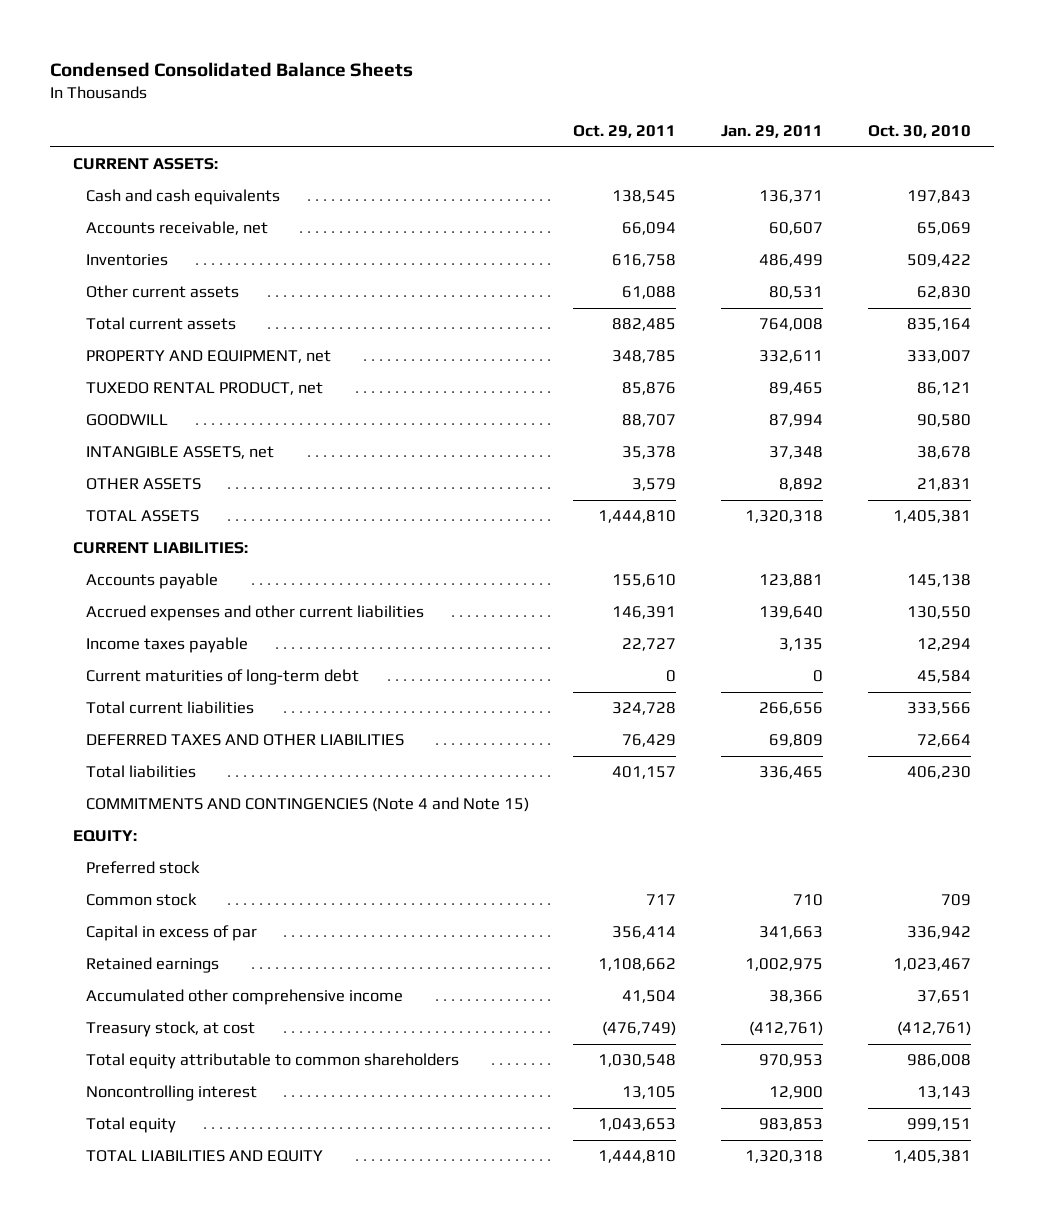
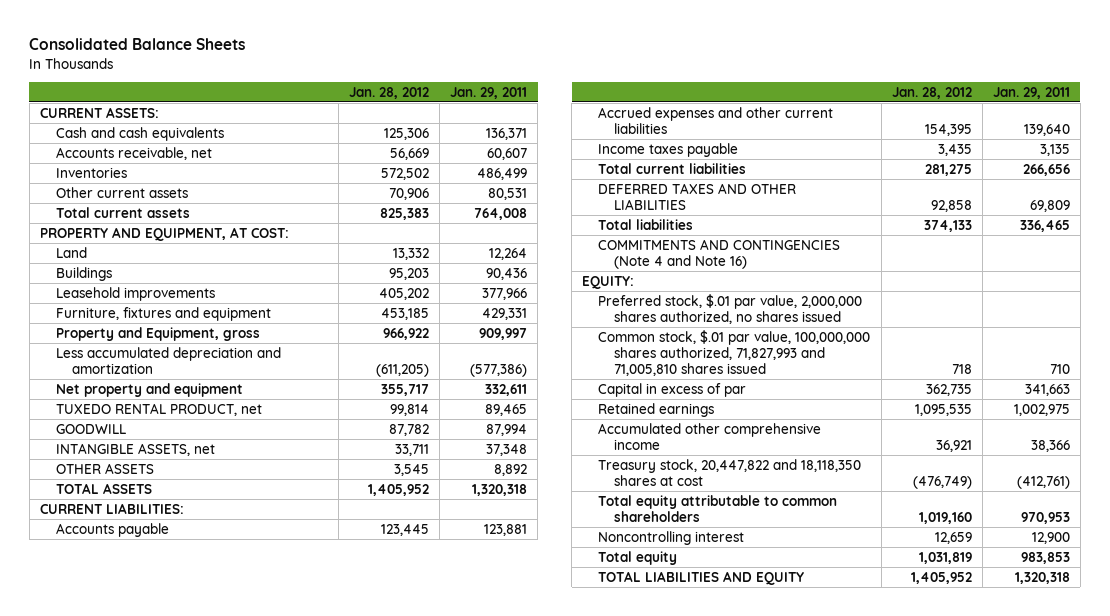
- Condensed Consolidated Balance Sheets
+ Consolidated Balance Sheets
- | Oct. 29, 2011 | Jan. 29, 2011 | Oct. 30, 2010
+ | Jan. 28, 2012 | Jan. 29, 2011
- PROPERTY AND EQUIPMENT, net | 348,785 | 332,611 | 333,007
+ PROPERTY AND EQUIPMENT, AT COST:
+ Land | 13,332 | 12,264
+ Buildings | 95,203 | 90,436
+ Leasehold improvements | 405,202 | 377,966
+ Furniture, fixtures and equipment | 453,185 | 429,331
+ Property and Equipment, gross | 966,922 | 909,997
+ Less accumulated depreciation and amortization | (611,205) | (577,386)
+ Net property and equipment | 355,717 | 332,611
- Current maturities of long-term debt | 0 | 0 | 45,584
- COMMITMENTS AND CONTINGENCIES (Note 4 and Note 15)
+ COMMITMENTS AND CONTINGENCIES (Note 4 and Note 16)
- Preferred stock
- Common stock | 717 | 710 | 709
+ Preferred stock, $.01 par value, 2,000,000 shares authorized, no shares issued
+ Common stock, $.01 par value, 100,000,000 shares authorized, 71,827,993 and 71,005,810 shares issued | 718 | 710
- Treasury stock, at cost | (476,749) | (412,761) | (412,761)
+ Treasury stock, 20,447,822 and 18,118,350 shares at cost | (476,749) | (412,761)

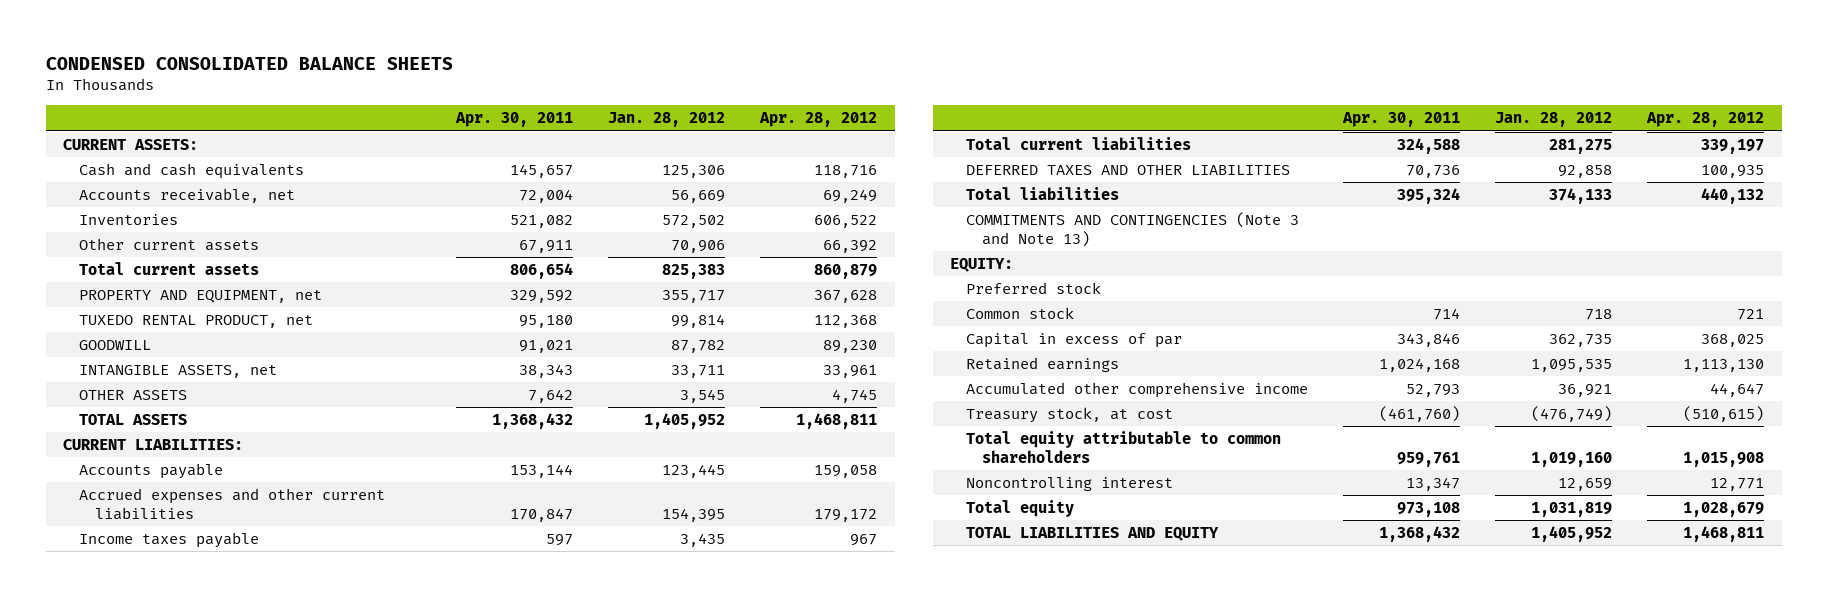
- Consolidated Balance Sheets
+ CONDENSED CONSOLIDATED BALANCE SHEETS
- | Jan. 28, 2012 | Jan. 29, 2011
+ | Apr. 30, 2011 | Jan. 28, 2012 | Apr. 28, 2012
- PROPERTY AND EQUIPMENT, AT COST:
- Land | 13,332 | 12,264
- Buildings | 95,203 | 90,436
- Leasehold improvements | 405,202 | 377,966
- Furniture, fixtures and equipment | 453,185 | 429,331
- Property and Equipment, gross | 966,922 | 909,997
- Less accumulated depreciation and amortization | (611,205) | (577,386)
- Net property and equipment | 355,717 | 332,611
+ PROPERTY AND EQUIPMENT, net | 329,592 | 355,717 | 367,628
- COMMITMENTS AND CONTINGENCIES (Note 4 and Note 16)
+ COMMITMENTS AND CONTINGENCIES (Note 3 and Note 13)
- Preferred stock, $.01 par value, 2,000,000 shares authorized, no shares issued
- Common stock, $.01 par value, 100,000,000 shares authorized, 71,827,993 and 71,005,810 shares issued | 718 | 710
+ Preferred stock
+ Common stock | 714 | 718 | 721
- Treasury stock, 20,447,822 and 18,118,350 shares at cost | (476,749) | (412,761)
+ Treasury stock, at cost | (461,760) | (476,749) | (510,615)

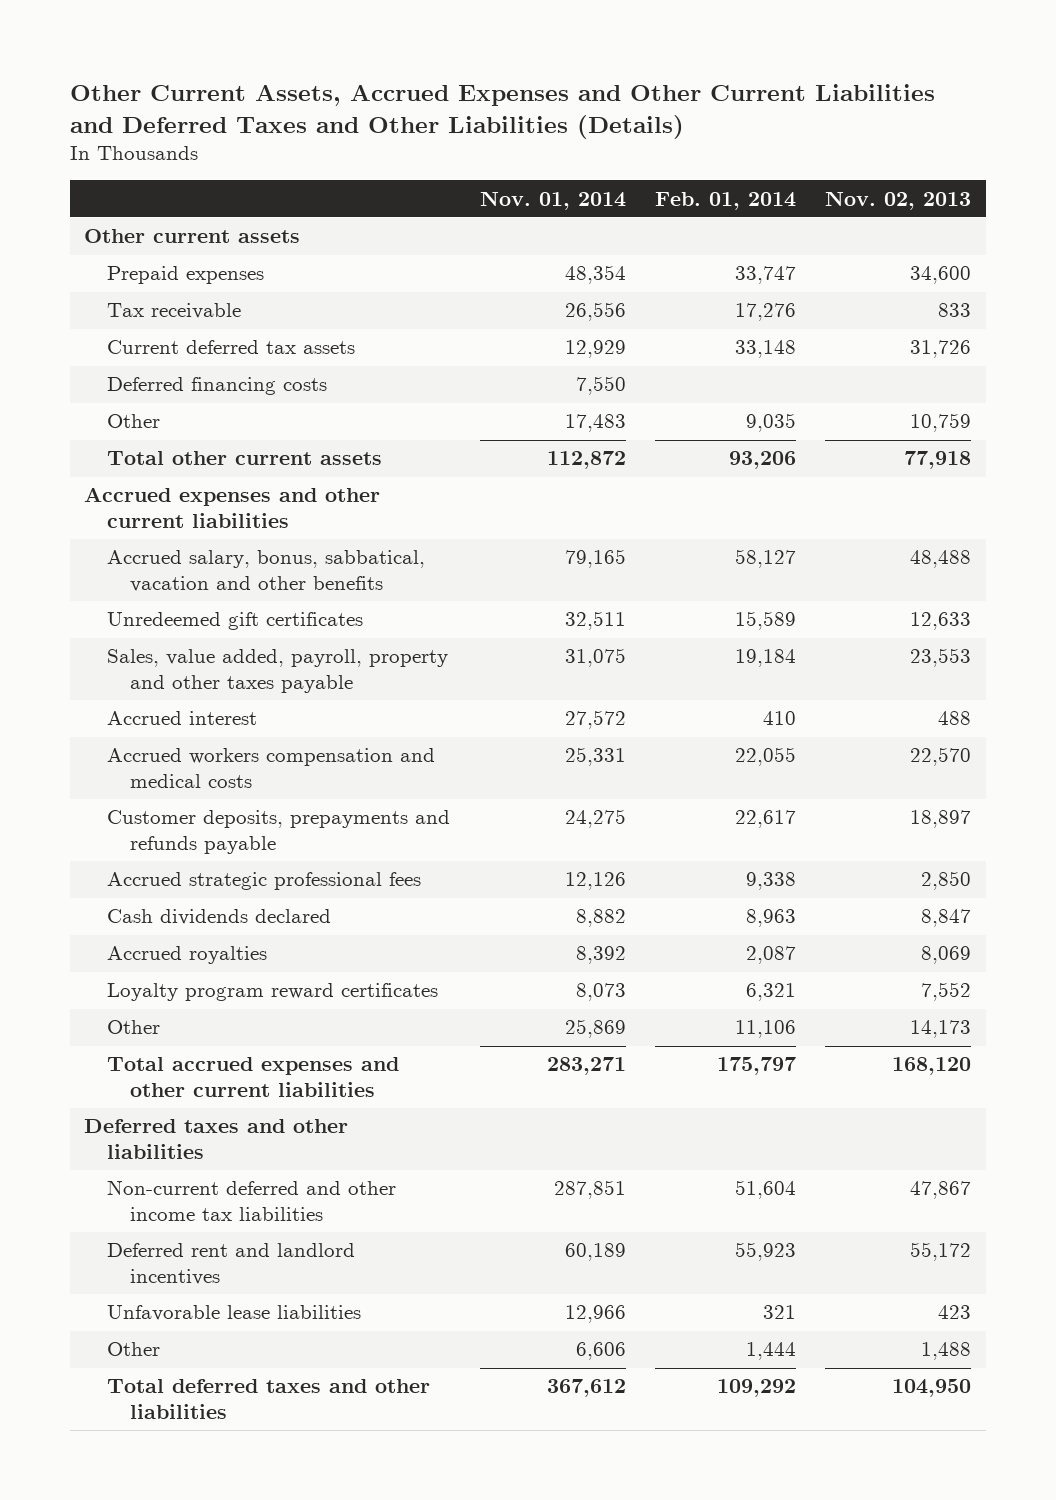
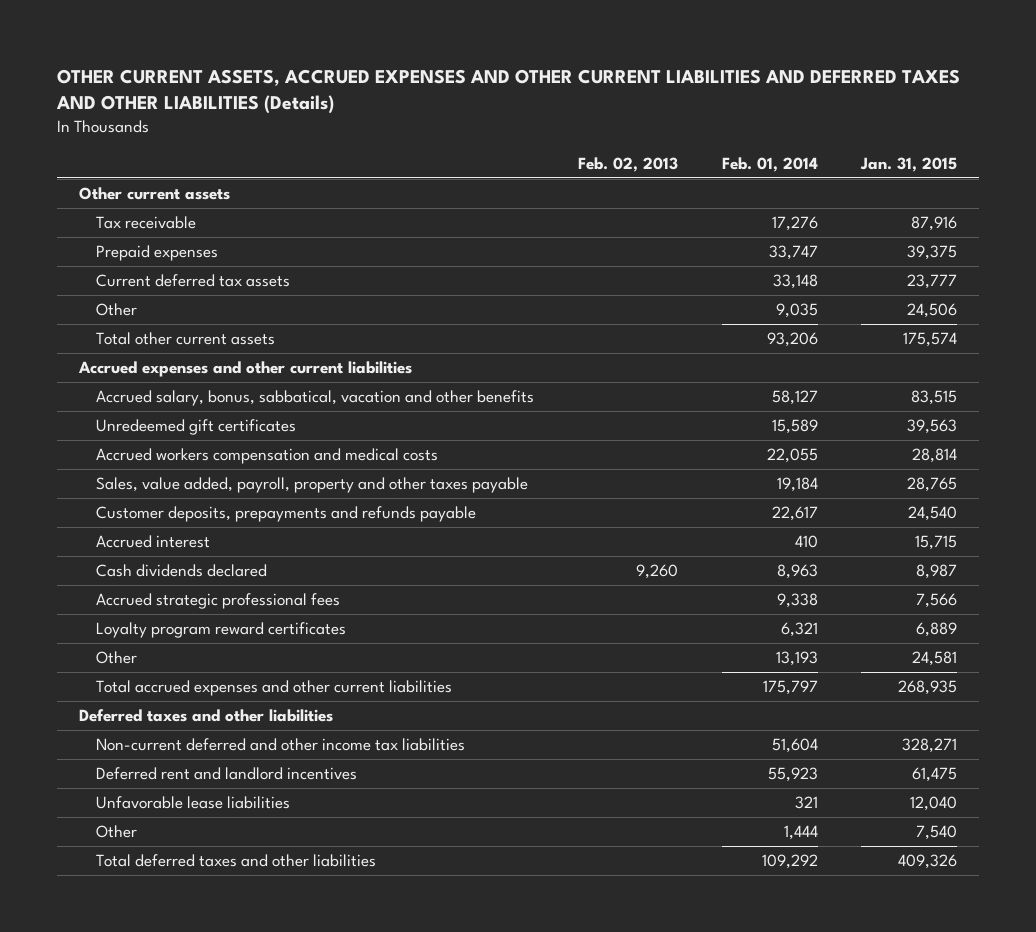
- Other Current Assets, Accrued Expenses and Other Current Liabilities and Deferred Taxes and Other Liabilities (Details)
+ OTHER CURRENT ASSETS, ACCRUED EXPENSES AND OTHER CURRENT LIABILITIES AND DEFERRED TAXES AND OTHER LIABILITIES (Details)
- | Nov. 01, 2014 | Feb. 01, 2014 | Nov. 02, 2013
+ | Feb. 02, 2013 | Feb. 01, 2014 | Jan. 31, 2015
moved down: Prepaid expenses | | 33,747 | 39,375
- Deferred financing costs | 7,550 | |
moved down: Sales, value added, payroll, property and other taxes payable | | 19,184 | 28,765
moved down: Accrued interest | | 410 | 15,715
- Accrued royalties | 8,392 | 2,087 | 8,069
moved down: Accrued strategic professional fees | | 9,338 | 7,566
- Other | 25,869 | 11,106 | 14,173
+ Other | | 13,193 | 24,581

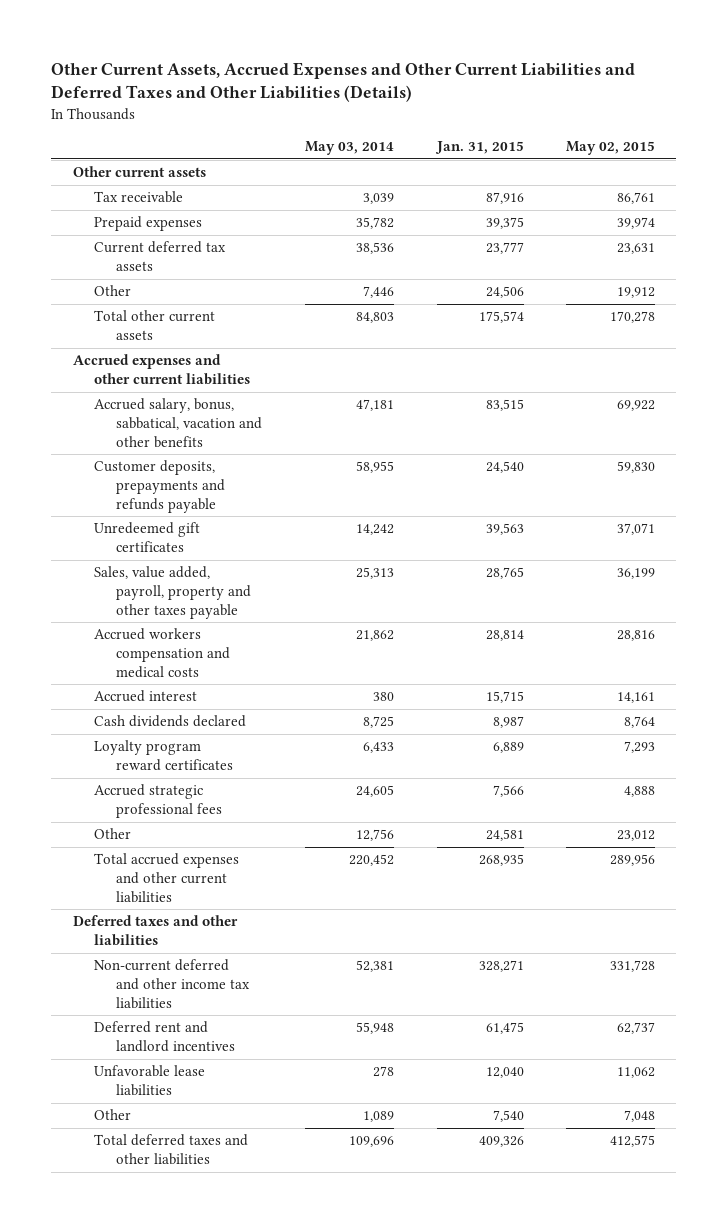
- OTHER CURRENT ASSETS, ACCRUED EXPENSES AND OTHER CURRENT LIABILITIES AND DEFERRED TAXES AND OTHER LIABILITIES (Details)
+ Other Current Assets, Accrued Expenses and Other Current Liabilities and Deferred Taxes and Other Liabilities (Details)
- | Feb. 02, 2013 | Feb. 01, 2014 | Jan. 31, 2015
+ | May 03, 2014 | Jan. 31, 2015 | May 02, 2015
moved up: Customer deposits, prepayments and refunds payable | 58,955 | 24,540 | 59,830
moved down: Accrued workers compensation and medical costs | 21,862 | 28,814 | 28,816
moved down: Accrued strategic professional fees | 24,605 | 7,566 | 4,888

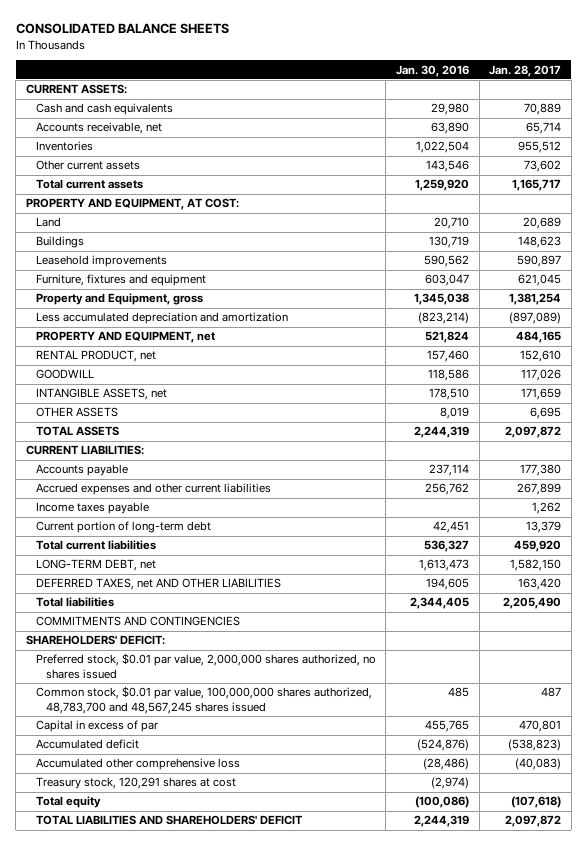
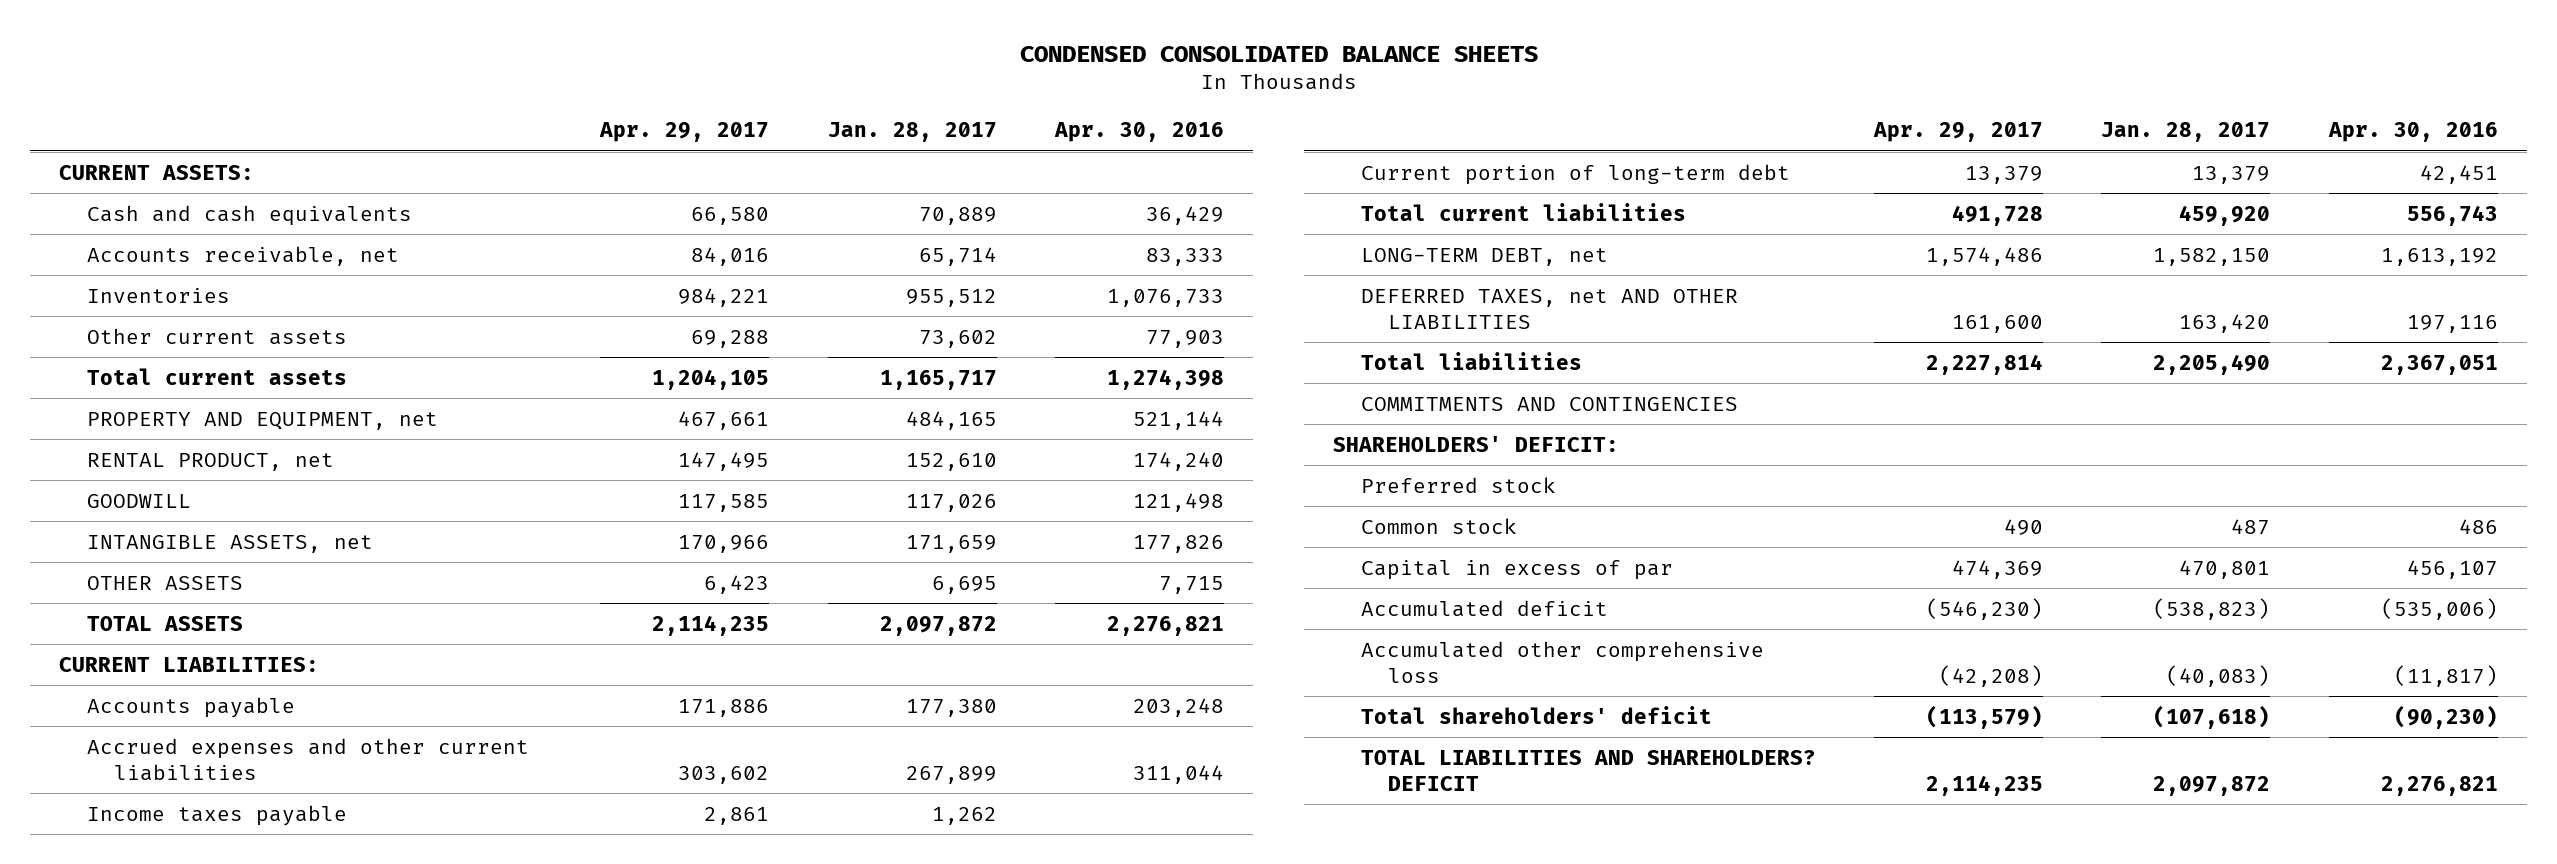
- CONSOLIDATED BALANCE SHEETS
+ CONDENSED CONSOLIDATED BALANCE SHEETS
- | Jan. 30, 2016 | Jan. 28, 2017
+ | Apr. 29, 2017 | Jan. 28, 2017 | Apr. 30, 2016
- PROPERTY AND EQUIPMENT, AT COST:
- Land | 20,710 | 20,689
- Buildings | 130,719 | 148,623
- Leasehold improvements | 590,562 | 590,897
- Furniture, fixtures and equipment | 603,047 | 621,045
- Property and Equipment, gross | 1,345,038 | 1,381,254
- Less accumulated depreciation and amortization | (823,214) | (897,089)
- Preferred stock, $0.01 par value, 2,000,000 shares authorized, no shares issued
- Common stock, $0.01 par value, 100,000,000 shares authorized, 48,783,700 and 48,567,245 shares issued | 485 | 487
+ Preferred stock
+ Common stock | 490 | 487 | 486
- Treasury stock, 120,291 shares at cost | (2,974) |
- Total equity | (100,086) | (107,618)
- TOTAL LIABILITIES AND SHAREHOLDERS' DEFICIT | 2,244,319 | 2,097,872
+ Total shareholders' deficit | (113,579) | (107,618) | (90,230)
+ TOTAL LIABILITIES AND SHAREHOLDERS? DEFICIT | 2,114,235 | 2,097,872 | 2,276,821

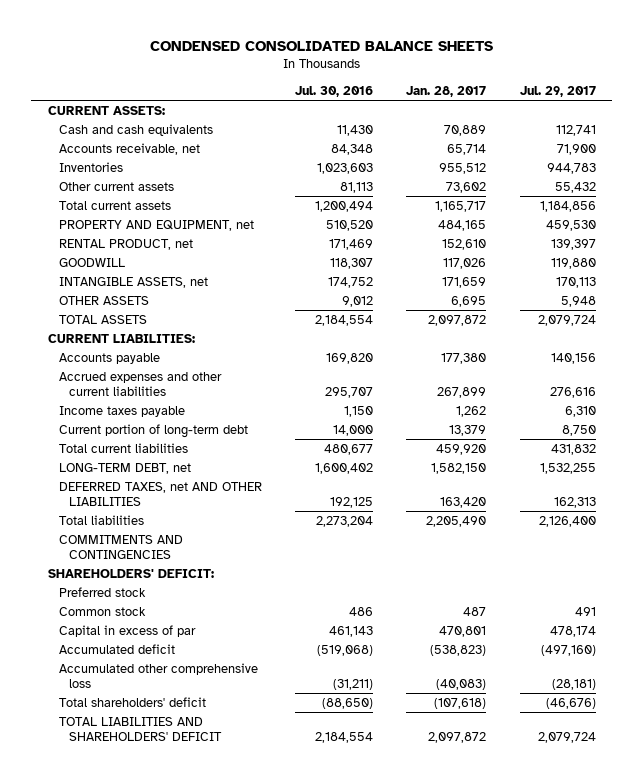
- | Apr. 29, 2017 | Jan. 28, 2017 | Apr. 30, 2016
+ | Jul. 30, 2016 | Jan. 28, 2017 | Jul. 29, 2017
- TOTAL LIABILITIES AND SHAREHOLDERS? DEFICIT | 2,114,235 | 2,097,872 | 2,276,821
+ TOTAL LIABILITIES AND SHAREHOLDERS' DEFICIT | 2,184,554 | 2,097,872 | 2,079,724

